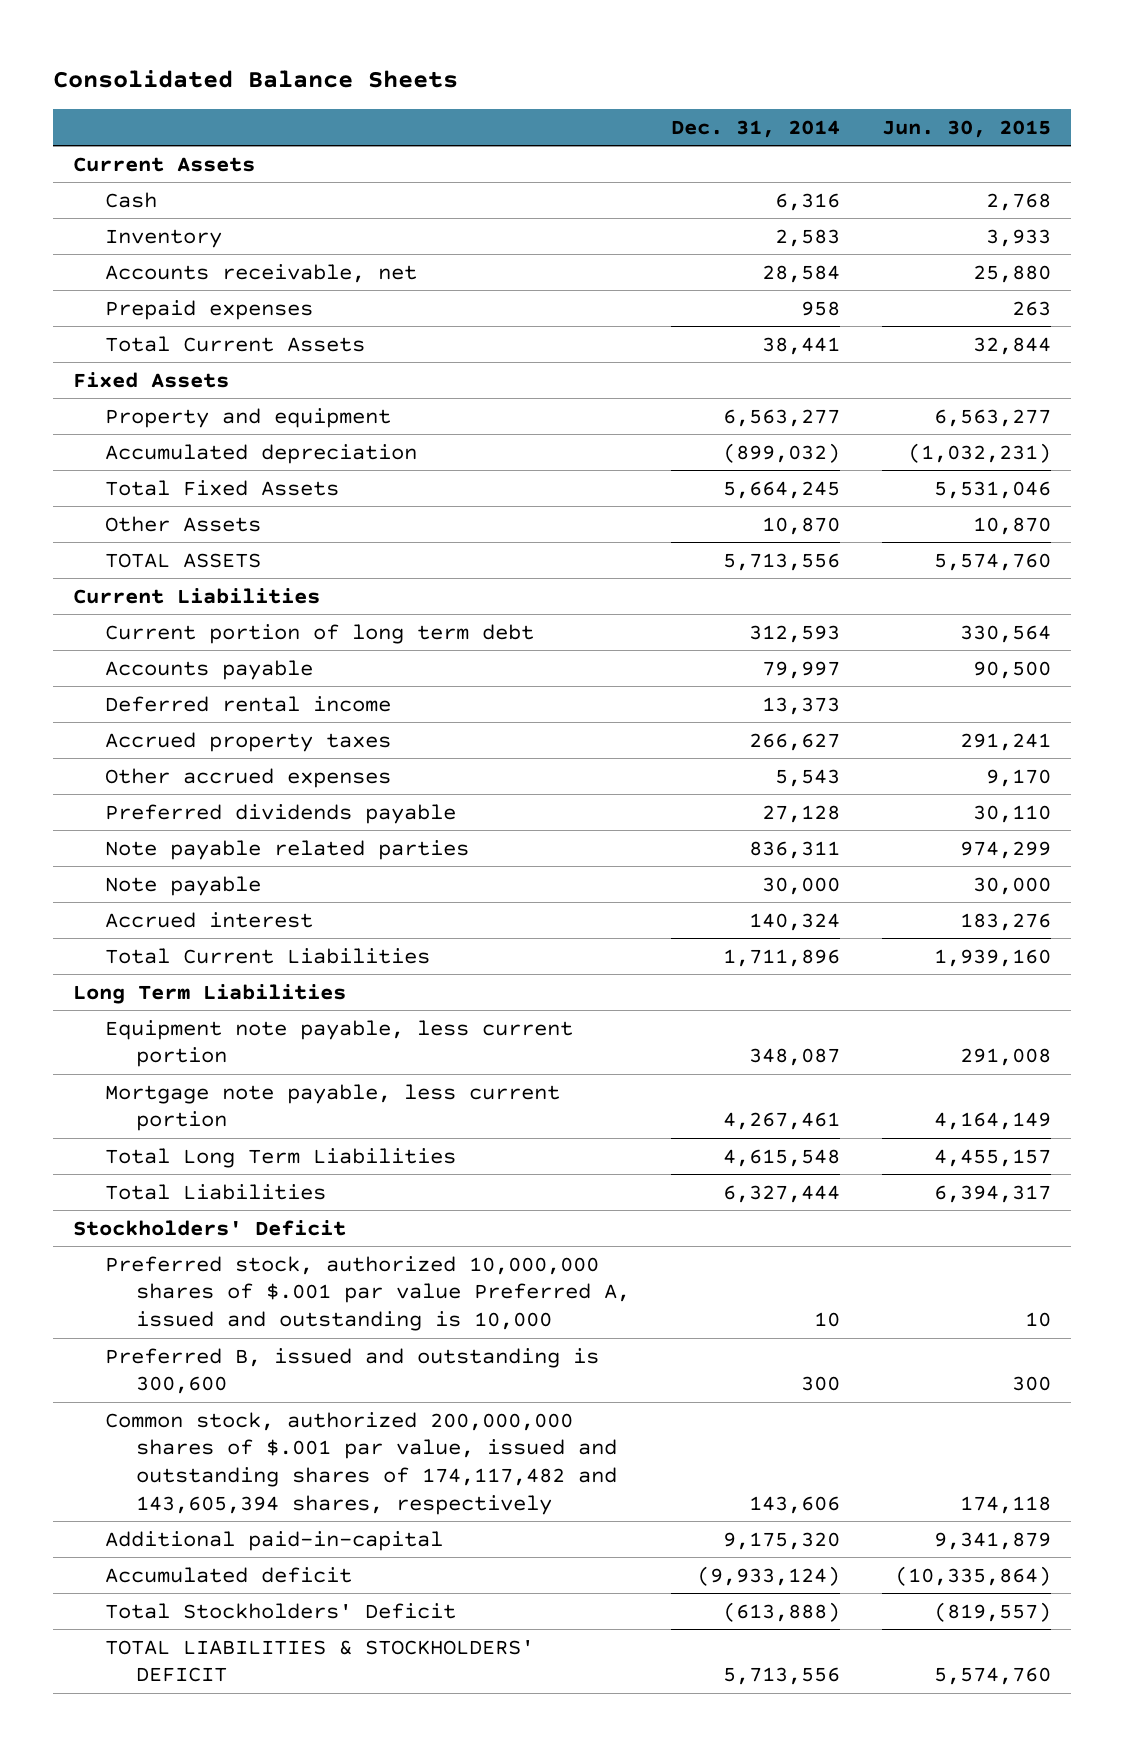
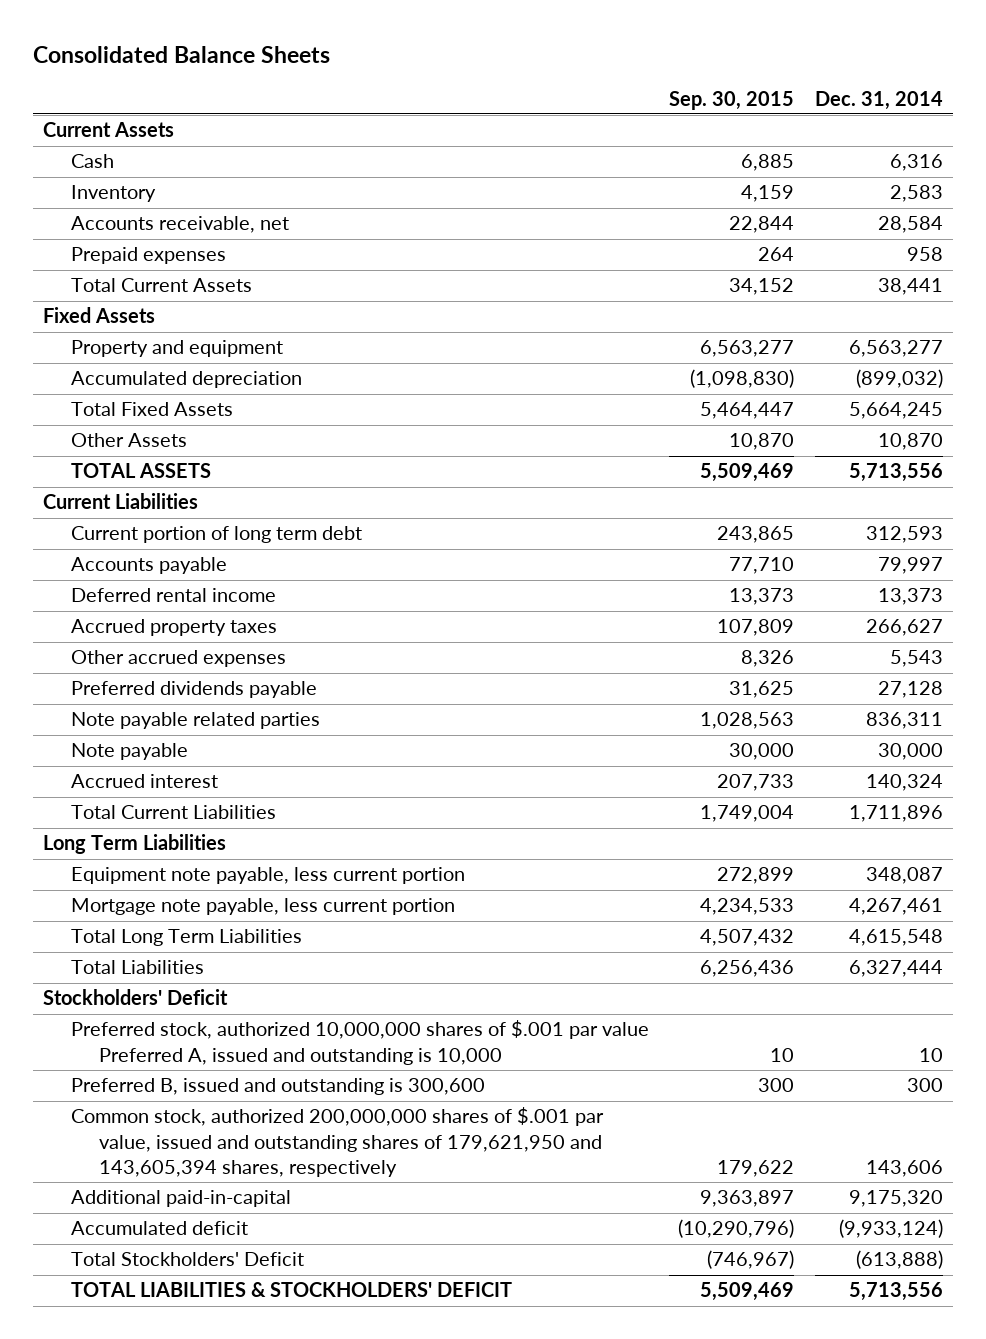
- | Dec. 31, 2014 | Jun. 30, 2015
+ | Sep. 30, 2015 | Dec. 31, 2014
- Common stock, authorized 200,000,000 shares of $.001 par value, issued and outstanding shares of 174,117,482 and 143,605,394 shares, respectively | 143,606 | 174,118
+ Common stock, authorized 200,000,000 shares of $.001 par value, issued and outstanding shares of 179,621,950 and 143,605,394 shares, respectively | 179,622 | 143,606

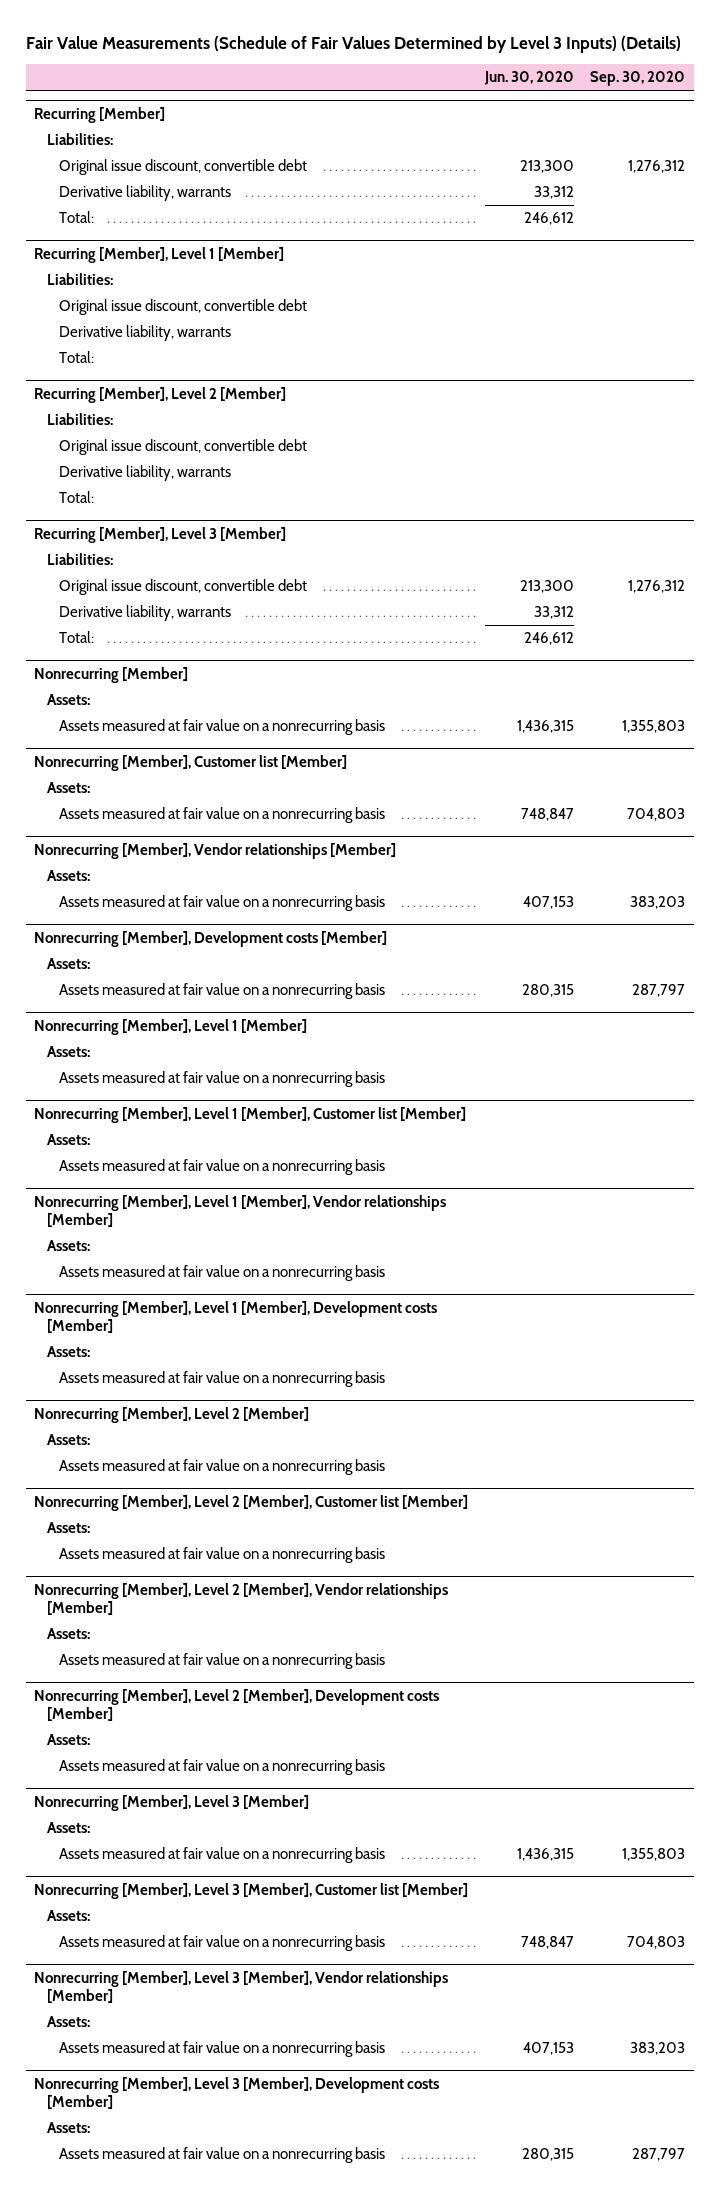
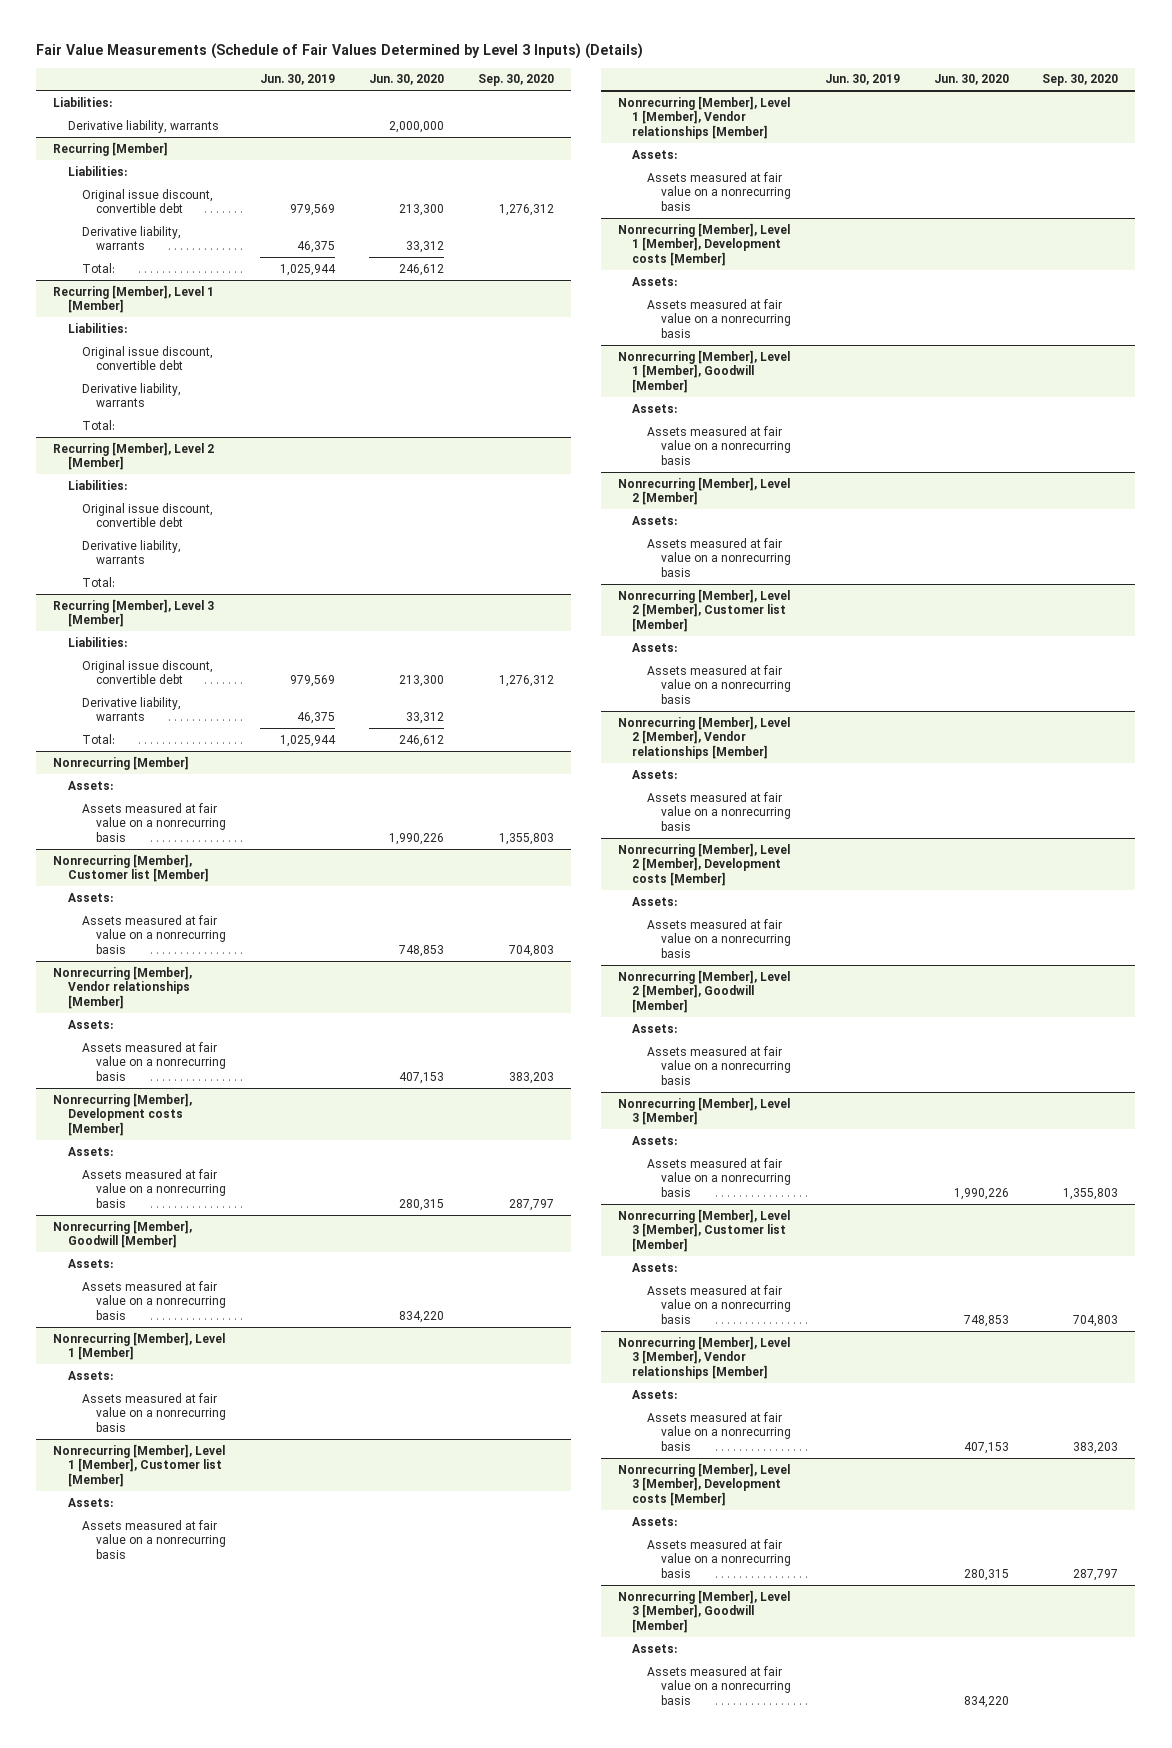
- | Jun. 30, 2020 | Sep. 30, 2020
+ | Jun. 30, 2019 | Jun. 30, 2020 | Sep. 30, 2020
+ Liabilities:
+ Derivative liability, warrants | | 2,000,000 |
@ Nonrecurring [Member]
- Assets measured at fair value on a nonrecurring basis | 1,436,315 | 1,355,803
+ Assets measured at fair value on a nonrecurring basis | | 1,990,226 | 1,355,803
@ Nonrecurring [Member], Customer list [Member]
- Assets measured at fair value on a nonrecurring basis | 748,847 | 704,803
+ Assets measured at fair value on a nonrecurring basis | | 748,853 | 704,803
+ Nonrecurring [Member], Goodwill [Member]
+ Assets:
+ Assets measured at fair value on a nonrecurring basis | | 834,220 |
+ Nonrecurring [Member], Level 1 [Member], Goodwill [Member]
+ Assets:
+ Assets measured at fair value on a nonrecurring basis
+ Nonrecurring [Member], Level 2 [Member], Goodwill [Member]
+ Assets:
+ Assets measured at fair value on a nonrecurring basis
@ Nonrecurring [Member], Level 3 [Member]
- Assets measured at fair value on a nonrecurring basis | 1,436,315 | 1,355,803
+ Assets measured at fair value on a nonrecurring basis | | 1,990,226 | 1,355,803
@ Nonrecurring [Member], Level 3 [Member], Customer list [Member]
- Assets measured at fair value on a nonrecurring basis | 748,847 | 704,803
+ Assets measured at fair value on a nonrecurring basis | | 748,853 | 704,803
+ Nonrecurring [Member], Level 3 [Member], Goodwill [Member]
+ Assets:
+ Assets measured at fair value on a nonrecurring basis | | 834,220 |

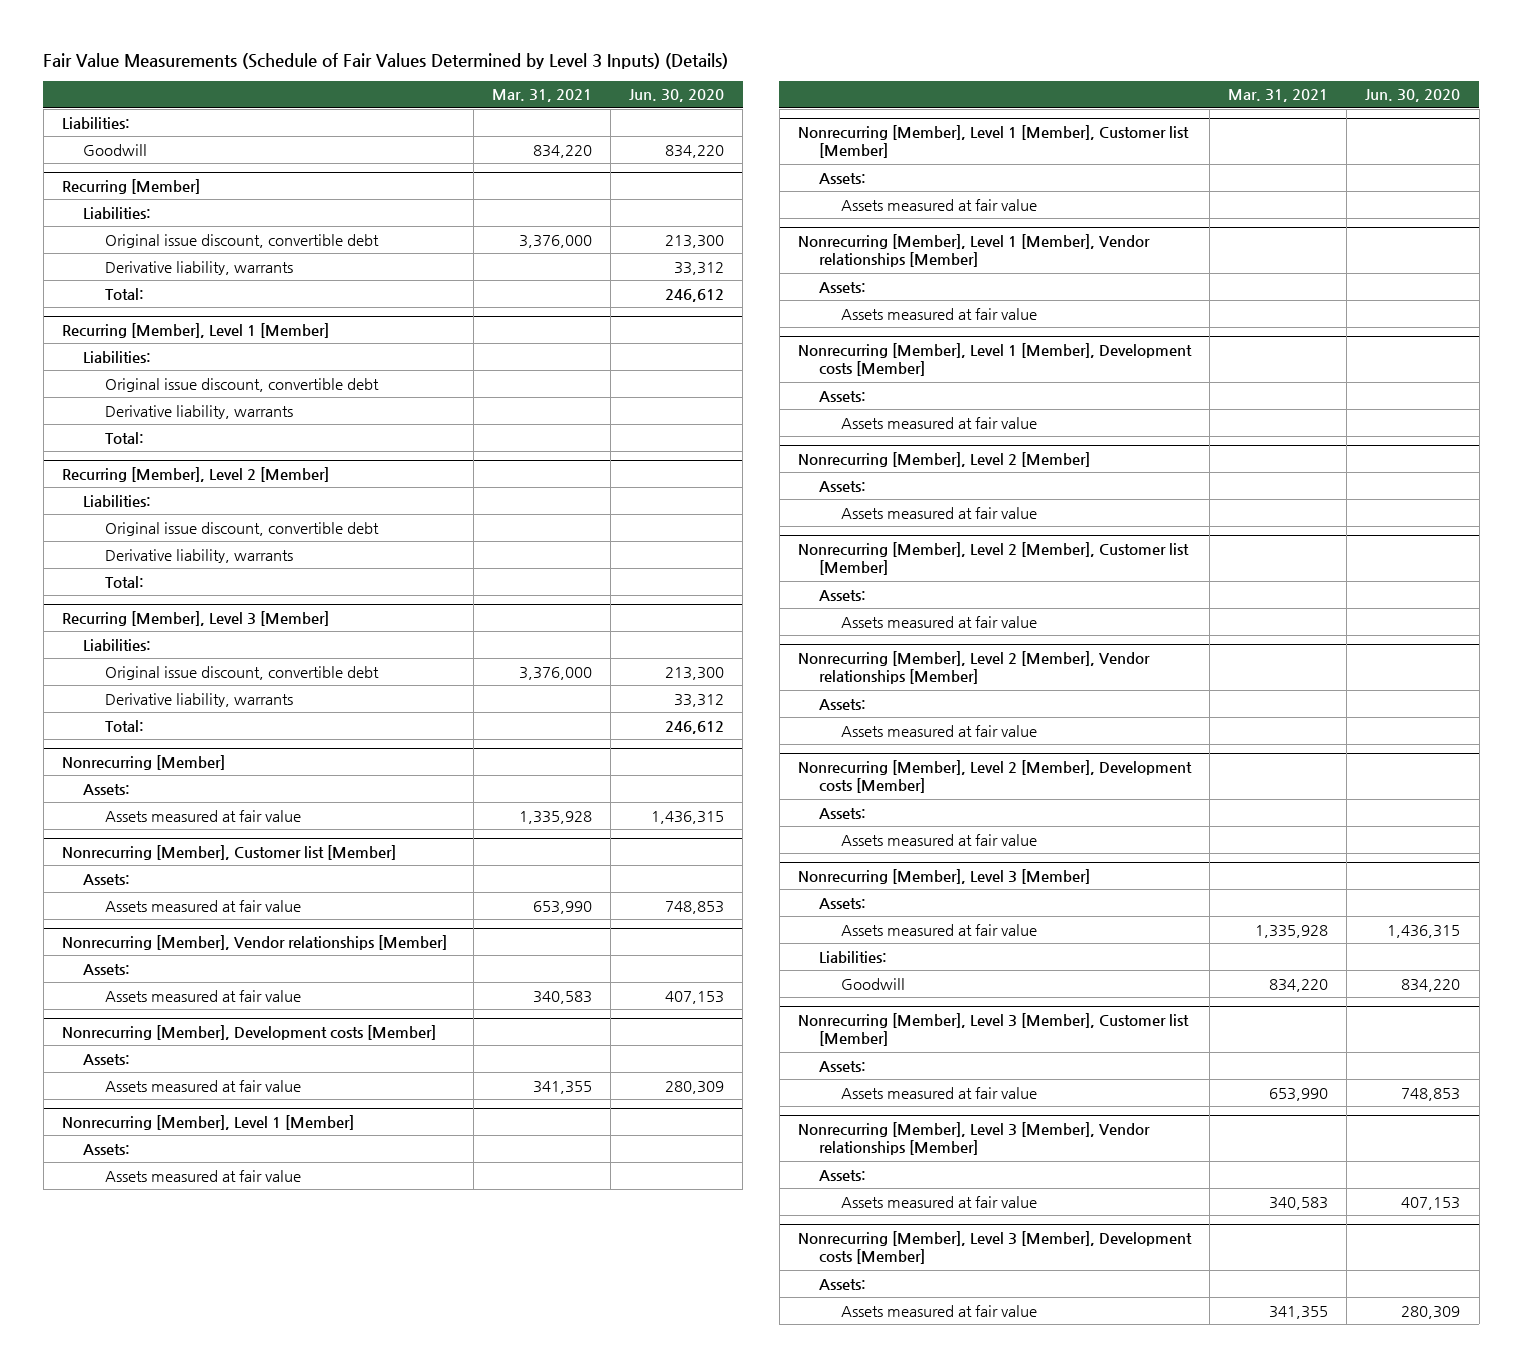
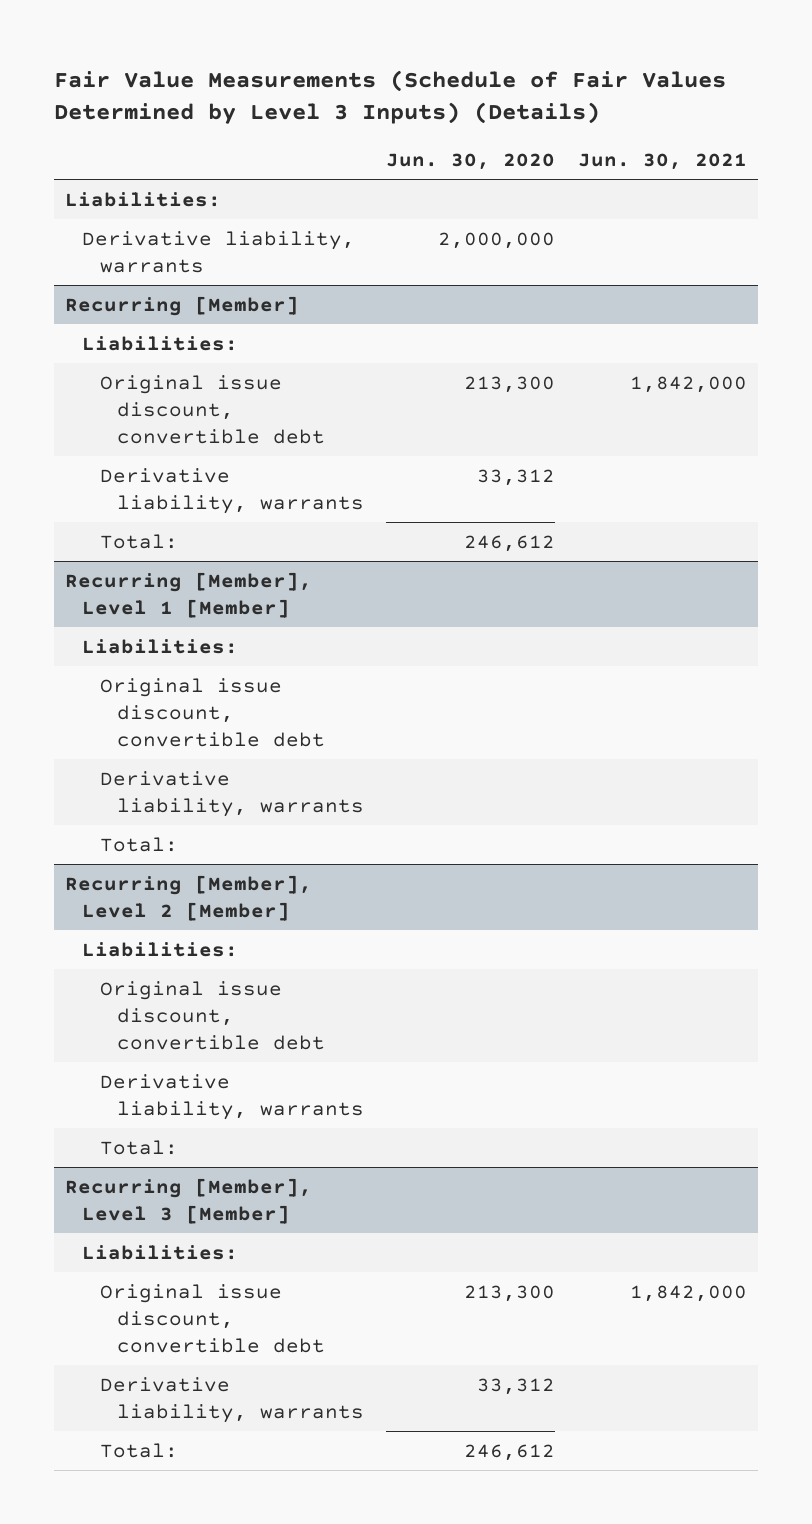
- | Mar. 31, 2021 | Jun. 30, 2020
+ | Jun. 30, 2020 | Jun. 30, 2021
- Goodwill | 834,220 | 834,220
+ Derivative liability, warrants | 2,000,000 |
- Nonrecurring [Member]
- Assets:
- Assets measured at fair value | 1,335,928 | 1,436,315
- Nonrecurring [Member], Customer list [Member]
- Assets:
- Assets measured at fair value | 653,990 | 748,853
- Nonrecurring [Member], Vendor relationships [Member]
- Assets:
- Assets measured at fair value | 340,583 | 407,153
- Nonrecurring [Member], Development costs [Member]
- Assets:
- Assets measured at fair value | 341,355 | 280,309
- Nonrecurring [Member], Level 1 [Member]
- Assets:
- Assets measured at fair value
- Nonrecurring [Member], Level 1 [Member], Customer list [Member]
- Assets:
- Assets measured at fair value
- Nonrecurring [Member], Level 1 [Member], Vendor relationships [Member]
- Assets:
- Assets measured at fair value
- Nonrecurring [Member], Level 1 [Member], Development costs [Member]
- Assets:
- Assets measured at fair value
- Nonrecurring [Member], Level 2 [Member]
- Assets:
- Assets measured at fair value
- Nonrecurring [Member], Level 2 [Member], Customer list [Member]
- Assets:
- Assets measured at fair value
- Nonrecurring [Member], Level 2 [Member], Vendor relationships [Member]
- Assets:
- Assets measured at fair value
- Nonrecurring [Member], Level 2 [Member], Development costs [Member]
- Assets:
- Assets measured at fair value
- Nonrecurring [Member], Level 3 [Member]
- Assets:
- Assets measured at fair value | 1,335,928 | 1,436,315
- Liabilities:
- Goodwill | 834,220 | 834,220
- Nonrecurring [Member], Level 3 [Member], Customer list [Member]
- Assets:
- Assets measured at fair value | 653,990 | 748,853
- Nonrecurring [Member], Level 3 [Member], Vendor relationships [Member]
- Assets:
- Assets measured at fair value | 340,583 | 407,153
- Nonrecurring [Member], Level 3 [Member], Development costs [Member]
- Assets:
- Assets measured at fair value | 341,355 | 280,309

